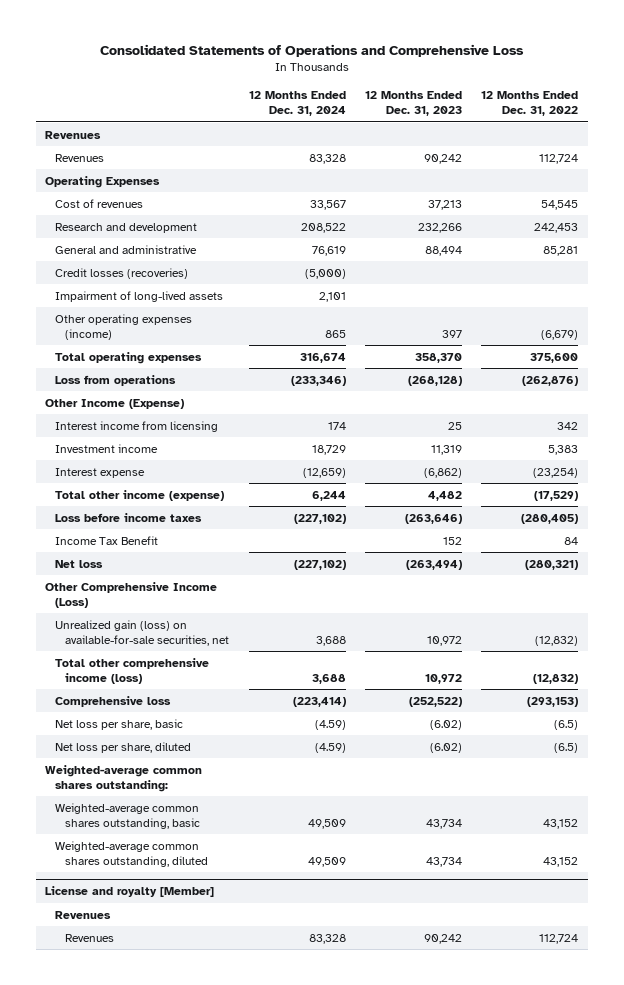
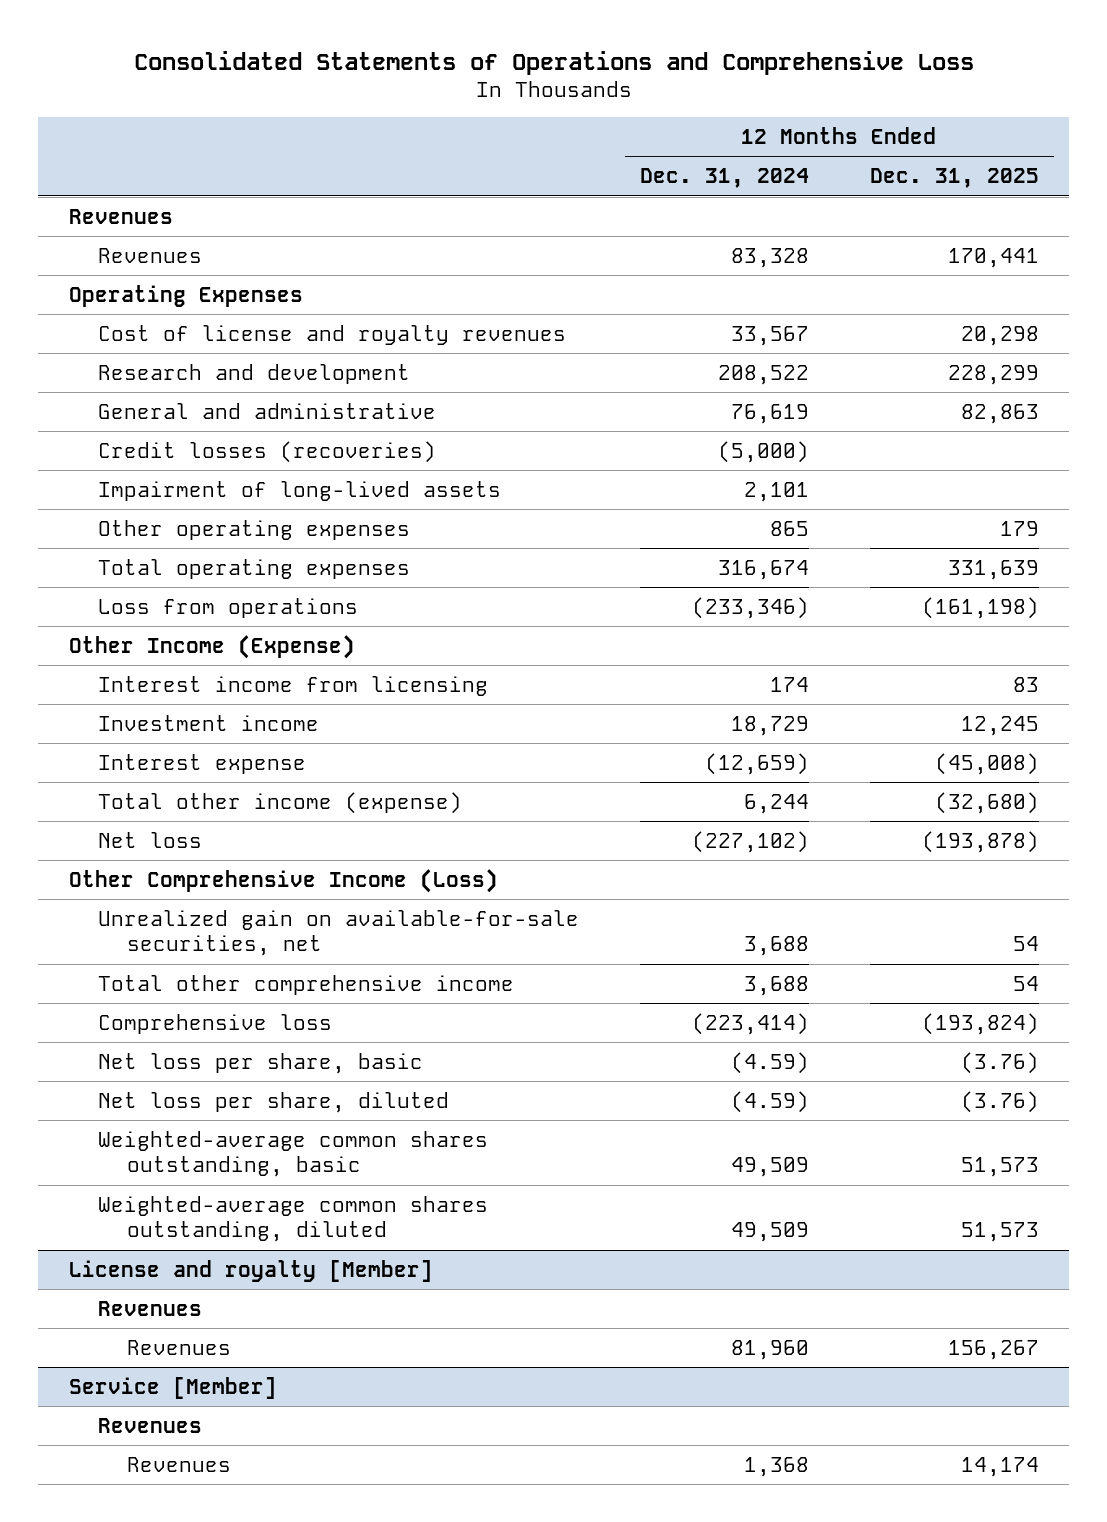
- | 12 Months Ended Dec. 31, 2024 | 12 Months Ended Dec. 31, 2023 | 12 Months Ended Dec. 31, 2022
+ | 12 Months Ended Dec. 31, 2024 | 12 Months Ended Dec. 31, 2025
- Cost of revenues | 33,567 | 37,213 | 54,545
+ Cost of license and royalty revenues | 33,567 | 20,298
- Other operating expenses (income) | 865 | 397 | (6,679)
+ Other operating expenses | 865 | 179
- Loss before income taxes | (227,102) | (263,646) | (280,405)
- Income Tax Benefit | | 152 | 84
- Unrealized gain (loss) on available-for-sale securities, net | 3,688 | 10,972 | (12,832)
- Total other comprehensive income (loss) | 3,688 | 10,972 | (12,832)
+ Unrealized gain on available-for-sale securities, net | 3,688 | 54
+ Total other comprehensive income | 3,688 | 54
- Weighted-average common shares outstanding:
@ License and royalty [Member]
- Revenues | 83,328 | 90,242 | 112,724
+ Revenues | 81,960 | 156,267
+ Service [Member]
+ Revenues
+ Revenues | 1,368 | 14,174

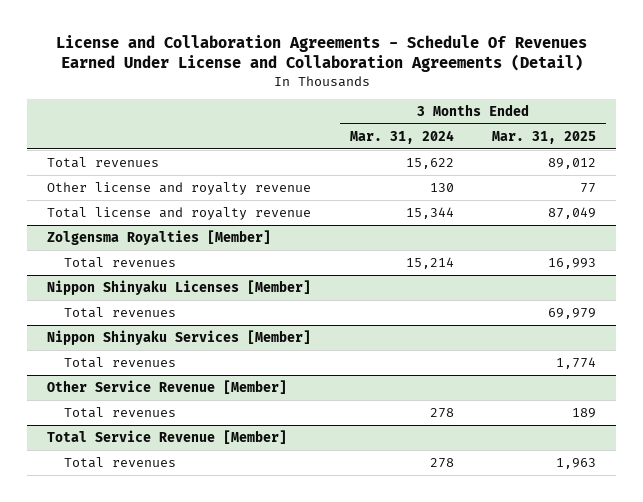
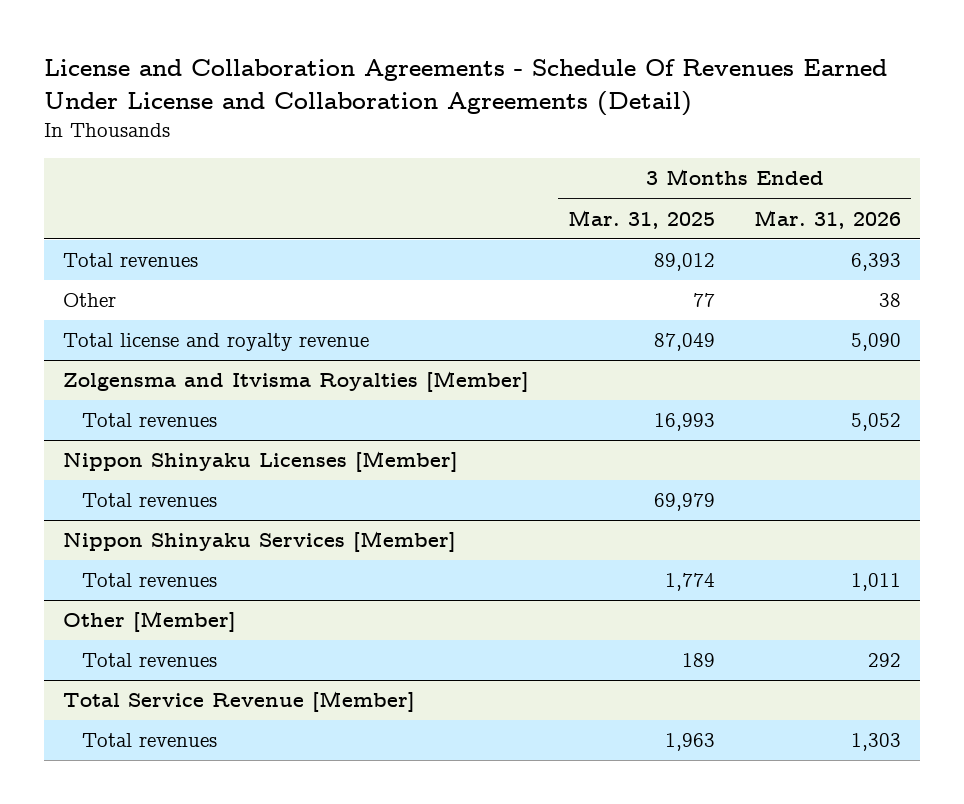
- | 3 Months Ended Mar. 31, 2024 | 3 Months Ended Mar. 31, 2025
+ | 3 Months Ended Mar. 31, 2025 | 3 Months Ended Mar. 31, 2026
- Other license and royalty revenue | 130 | 77
+ Other | 77 | 38
- Zolgensma Royalties [Member]
+ Zolgensma and Itvisma Royalties [Member]
- Other Service Revenue [Member]
+ Other [Member]

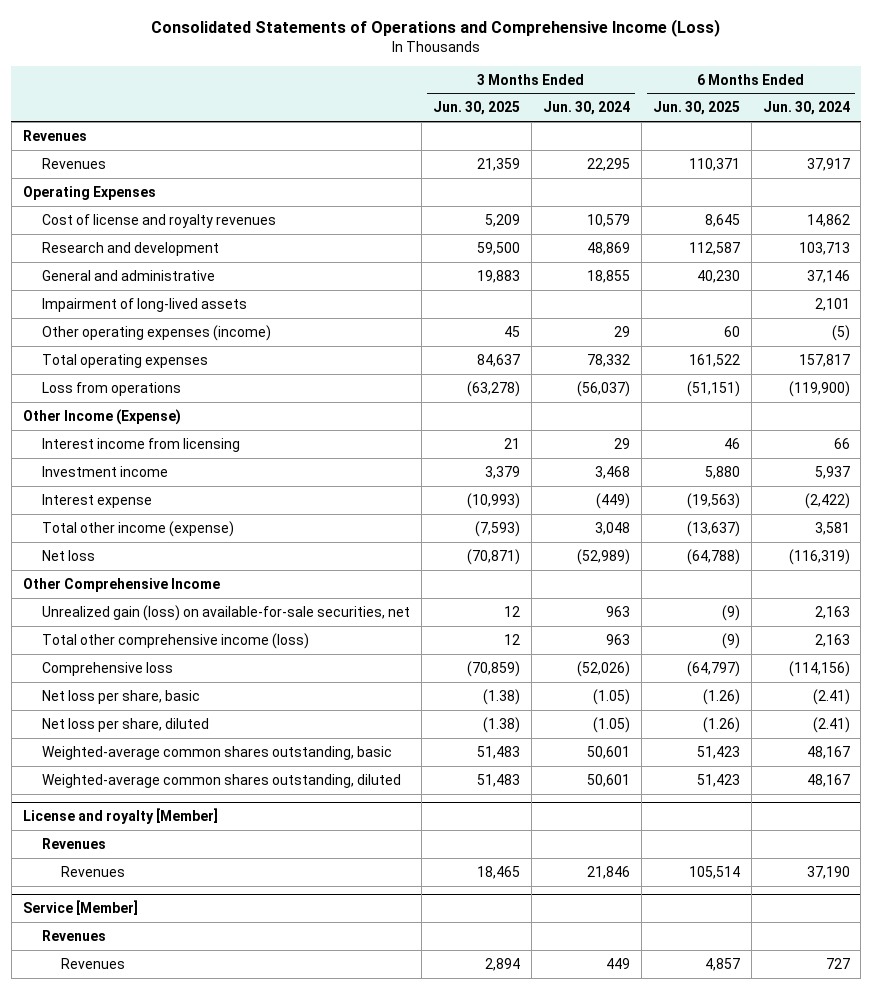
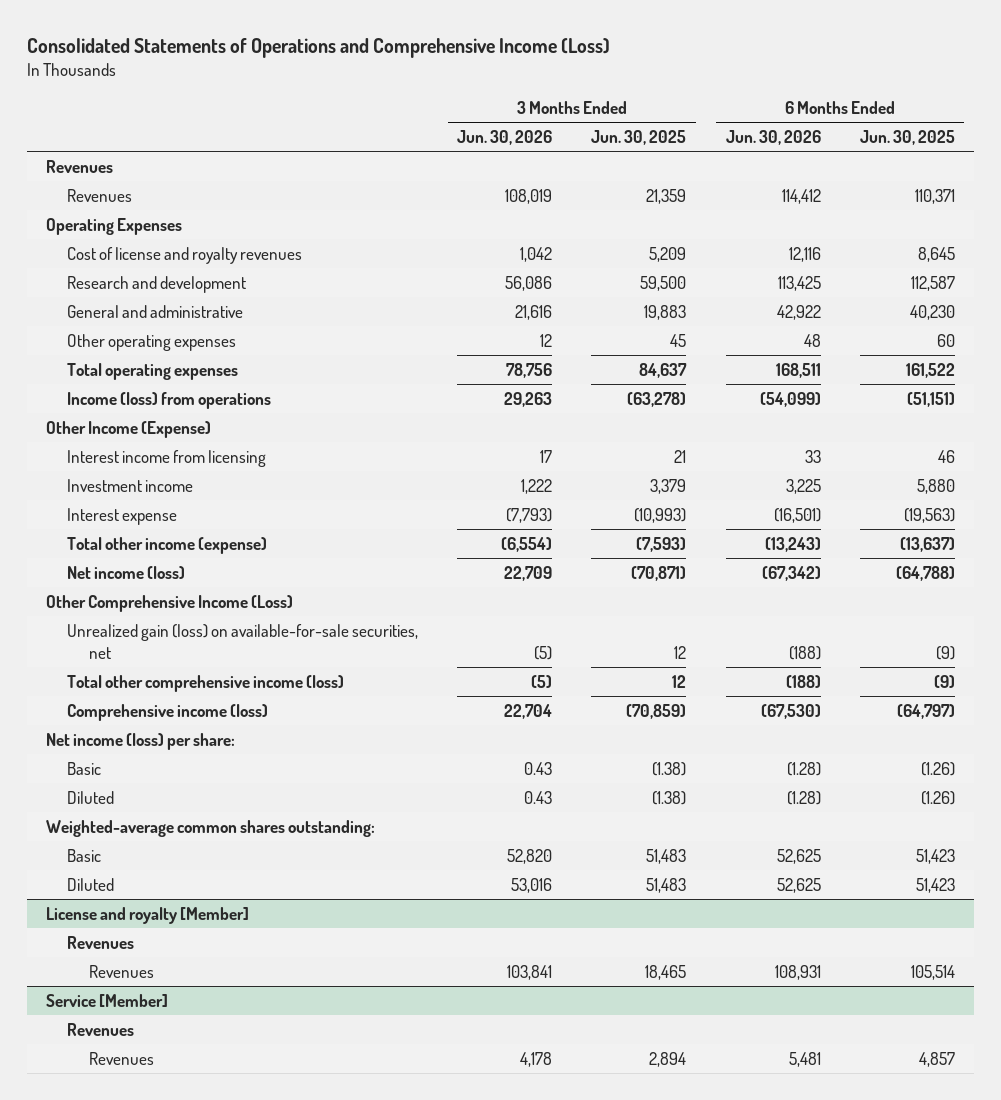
- | 3 Months Ended Jun. 30, 2025 | 3 Months Ended Jun. 30, 2024 | 6 Months Ended Jun. 30, 2025 | 6 Months Ended Jun. 30, 2024
+ | 3 Months Ended Jun. 30, 2026 | 3 Months Ended Jun. 30, 2025 | 6 Months Ended Jun. 30, 2026 | 6 Months Ended Jun. 30, 2025
- Impairment of long-lived assets | | | | 2,101
- Other operating expenses (income) | 45 | 29 | 60 | (5)
+ Other operating expenses | 12 | 45 | 48 | 60
- Loss from operations | (63,278) | (56,037) | (51,151) | (119,900)
+ Income (loss) from operations | 29,263 | (63,278) | (54,099) | (51,151)
- Net loss | (70,871) | (52,989) | (64,788) | (116,319)
- Other Comprehensive Income
+ Net income (loss) | 22,709 | (70,871) | (67,342) | (64,788)
+ Other Comprehensive Income (Loss)
- Comprehensive loss | (70,859) | (52,026) | (64,797) | (114,156)
- Net loss per share, basic | (1.38) | (1.05) | (1.26) | (2.41)
- Net loss per share, diluted | (1.38) | (1.05) | (1.26) | (2.41)
- Weighted-average common shares outstanding, basic | 51,483 | 50,601 | 51,423 | 48,167
- Weighted-average common shares outstanding, diluted | 51,483 | 50,601 | 51,423 | 48,167
+ Comprehensive income (loss) | 22,704 | (70,859) | (67,530) | (64,797)
+ Net income (loss) per share:
+ Basic | 0.43 | (1.38) | (1.28) | (1.26)
+ Diluted | 0.43 | (1.38) | (1.28) | (1.26)
+ Weighted-average common shares outstanding:
+ Basic | 52,820 | 51,483 | 52,625 | 51,423
+ Diluted | 53,016 | 51,483 | 52,625 | 51,423

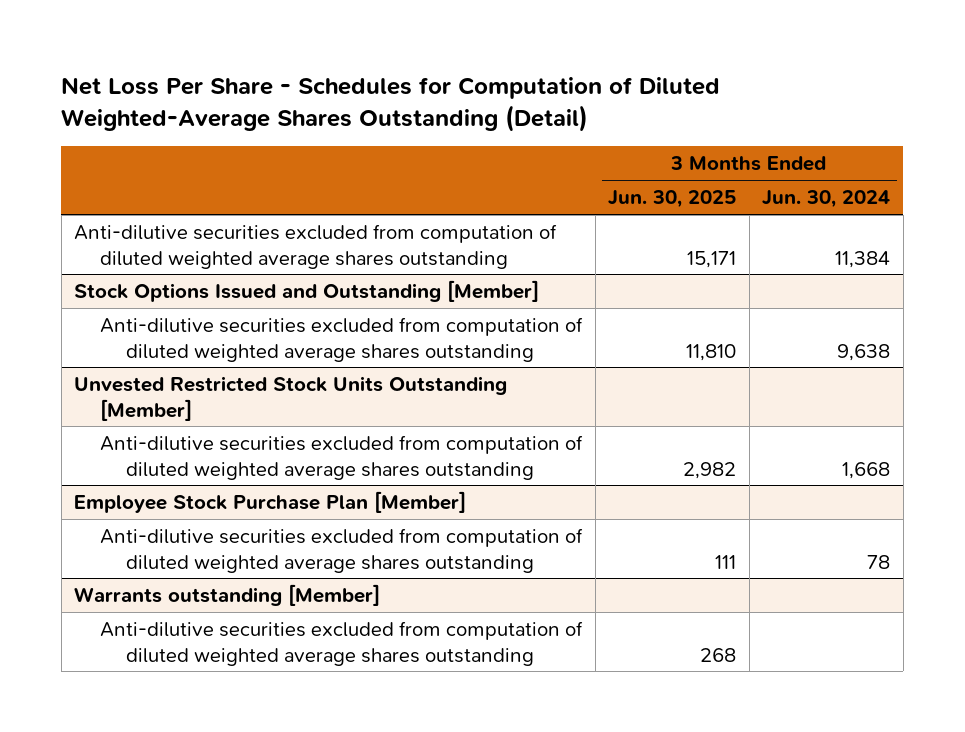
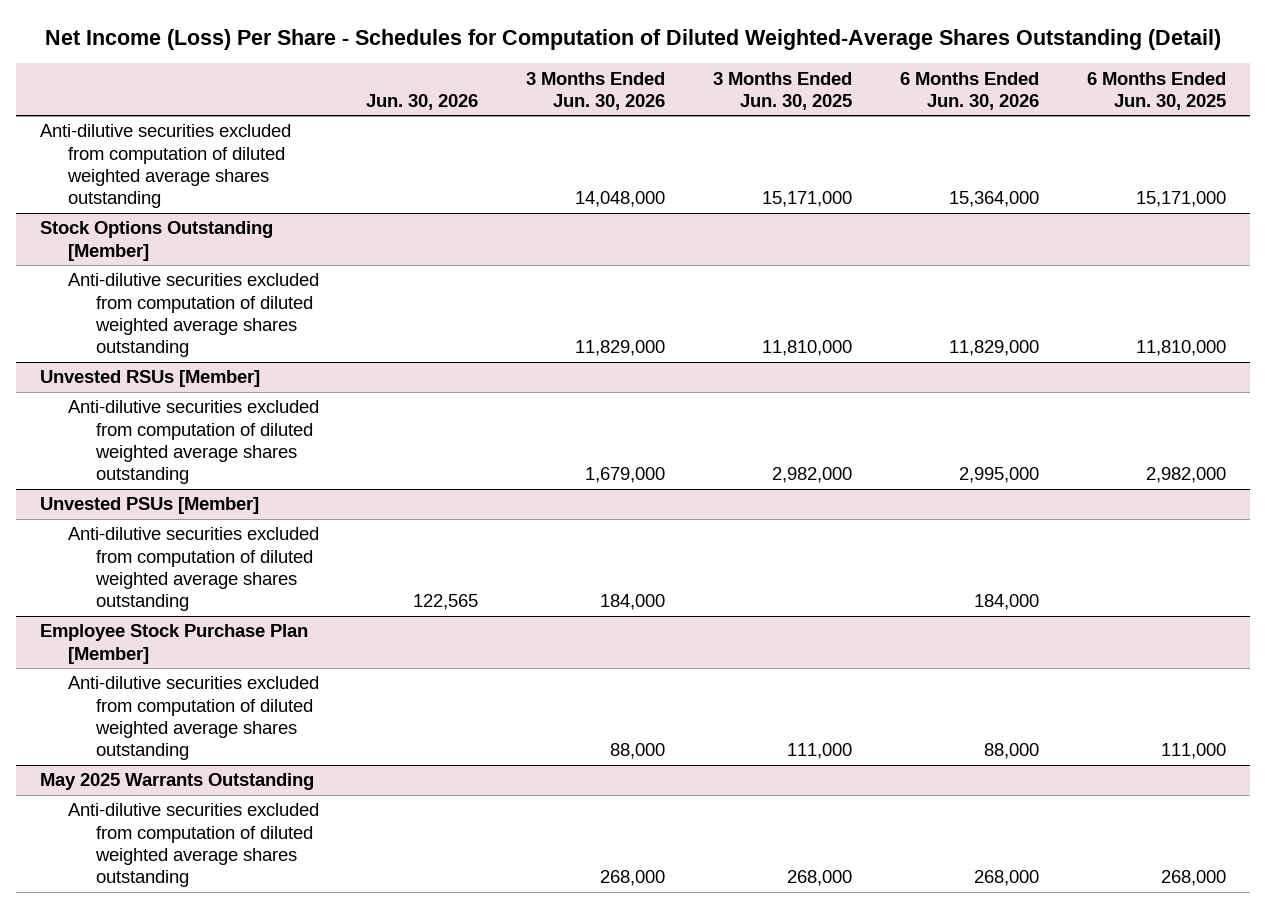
- Net Loss Per Share - Schedules for Computation of Diluted Weighted-Average Shares Outstanding (Detail)
+ Net Income (Loss) Per Share - Schedules for Computation of Diluted Weighted-Average Shares Outstanding (Detail)
- | 3 Months Ended Jun. 30, 2025 | 3 Months Ended Jun. 30, 2024
+ | Jun. 30, 2026 | 3 Months Ended Jun. 30, 2026 | 3 Months Ended Jun. 30, 2025 | 6 Months Ended Jun. 30, 2026 | 6 Months Ended Jun. 30, 2025
- Anti-dilutive securities excluded from computation of diluted weighted average shares outstanding | 15,171 | 11,384
- Stock Options Issued and Outstanding [Member]
- Anti-dilutive securities excluded from computation of diluted weighted average shares outstanding | 11,810 | 9,638
- Unvested Restricted Stock Units Outstanding [Member]
- Anti-dilutive securities excluded from computation of diluted weighted average shares outstanding | 2,982 | 1,668
+ Anti-dilutive securities excluded from computation of diluted weighted average shares outstanding | | 14,048,000 | 15,171,000 | 15,364,000 | 15,171,000
+ Stock Options Outstanding [Member]
+ Anti-dilutive securities excluded from computation of diluted weighted average shares outstanding | | 11,829,000 | 11,810,000 | 11,829,000 | 11,810,000
+ Unvested RSUs [Member]
+ Anti-dilutive securities excluded from computation of diluted weighted average shares outstanding | | 1,679,000 | 2,982,000 | 2,995,000 | 2,982,000
+ Unvested PSUs [Member]
+ Anti-dilutive securities excluded from computation of diluted weighted average shares outstanding | 122,565 | 184,000 | | 184,000 |
@ Employee Stock Purchase Plan [Member]
- Anti-dilutive securities excluded from computation of diluted weighted average shares outstanding | 111 | 78
- Warrants outstanding [Member]
- Anti-dilutive securities excluded from computation of diluted weighted average shares outstanding | 268 |
@ Employee Stock Purchase Plan [Member]
+ Anti-dilutive securities excluded from computation of diluted weighted average shares outstanding | | 88,000 | 111,000 | 88,000 | 111,000
+ May 2025 Warrants Outstanding
+ Anti-dilutive securities excluded from computation of diluted weighted average shares outstanding | | 268,000 | 268,000 | 268,000 | 268,000

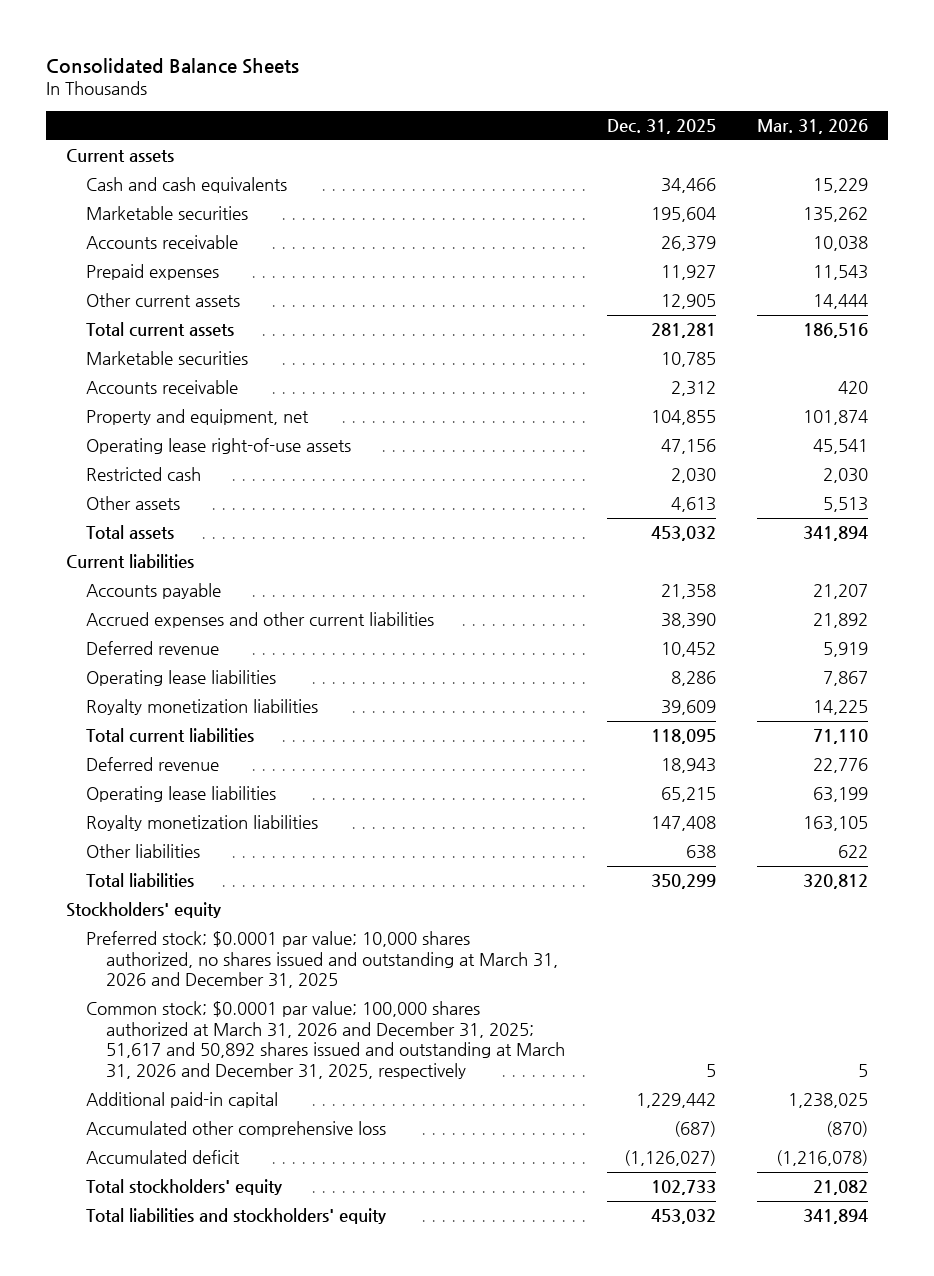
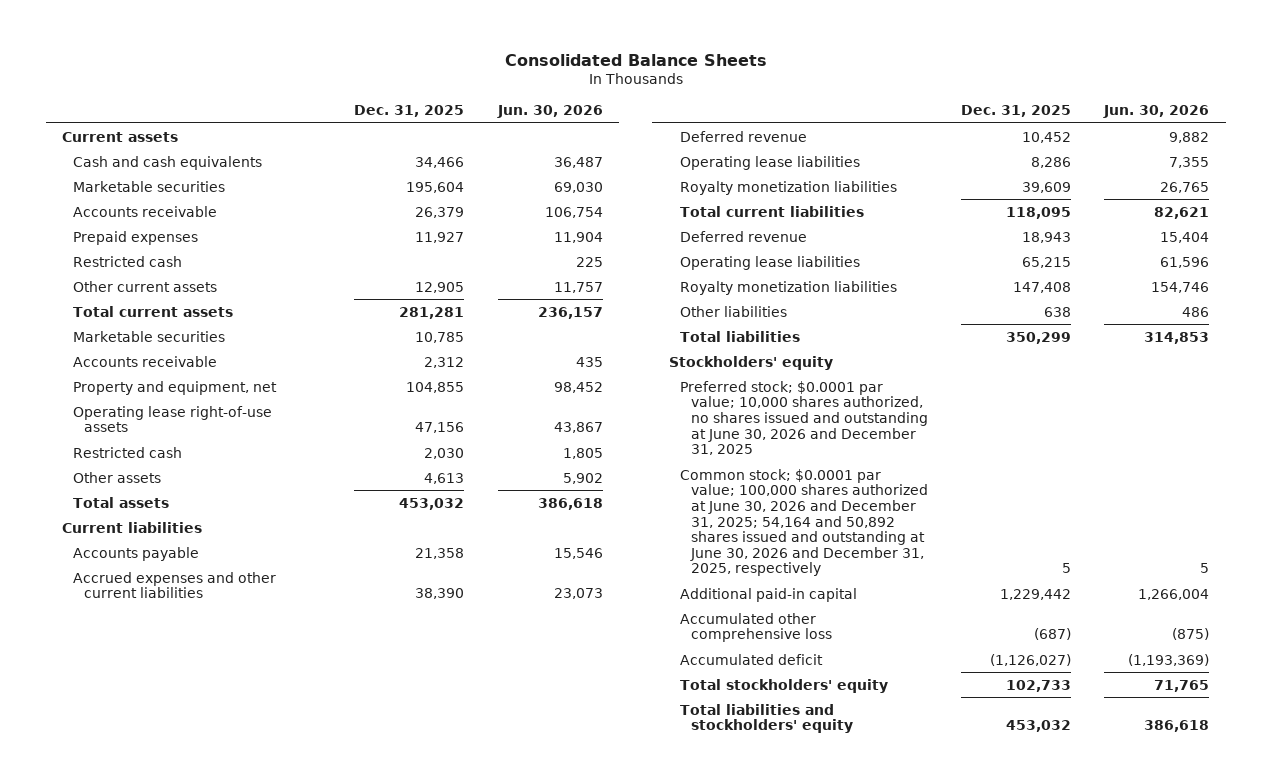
- | Dec. 31, 2025 | Mar. 31, 2026
+ | Dec. 31, 2025 | Jun. 30, 2026
+ Restricted cash | | 225
- Preferred stock; $0.0001 par value; 10,000 shares authorized, no shares issued and outstanding at March 31, 2026 and December 31, 2025
- Common stock; $0.0001 par value; 100,000 shares authorized at March 31, 2026 and December 31, 2025; 51,617 and 50,892 shares issued and outstanding at March 31, 2026 and December 31, 2025, respectively | 5 | 5
+ Preferred stock; $0.0001 par value; 10,000 shares authorized, no shares issued and outstanding at June 30, 2026 and December 31, 2025
+ Common stock; $0.0001 par value; 100,000 shares authorized at June 30, 2026 and December 31, 2025; 54,164 and 50,892 shares issued and outstanding at June 30, 2026 and December 31, 2025, respectively | 5 | 5

